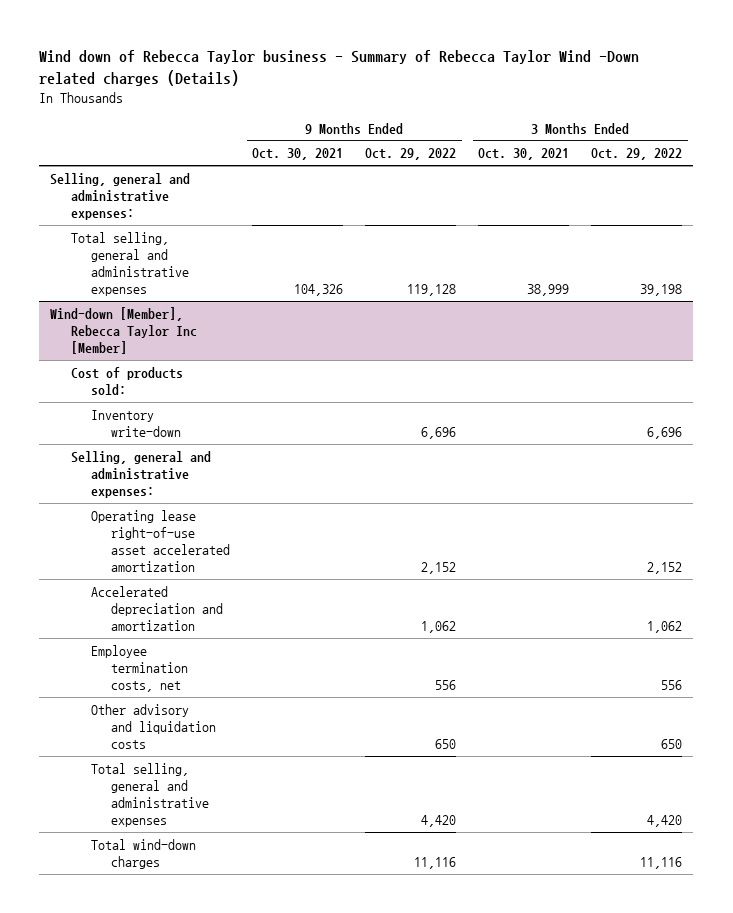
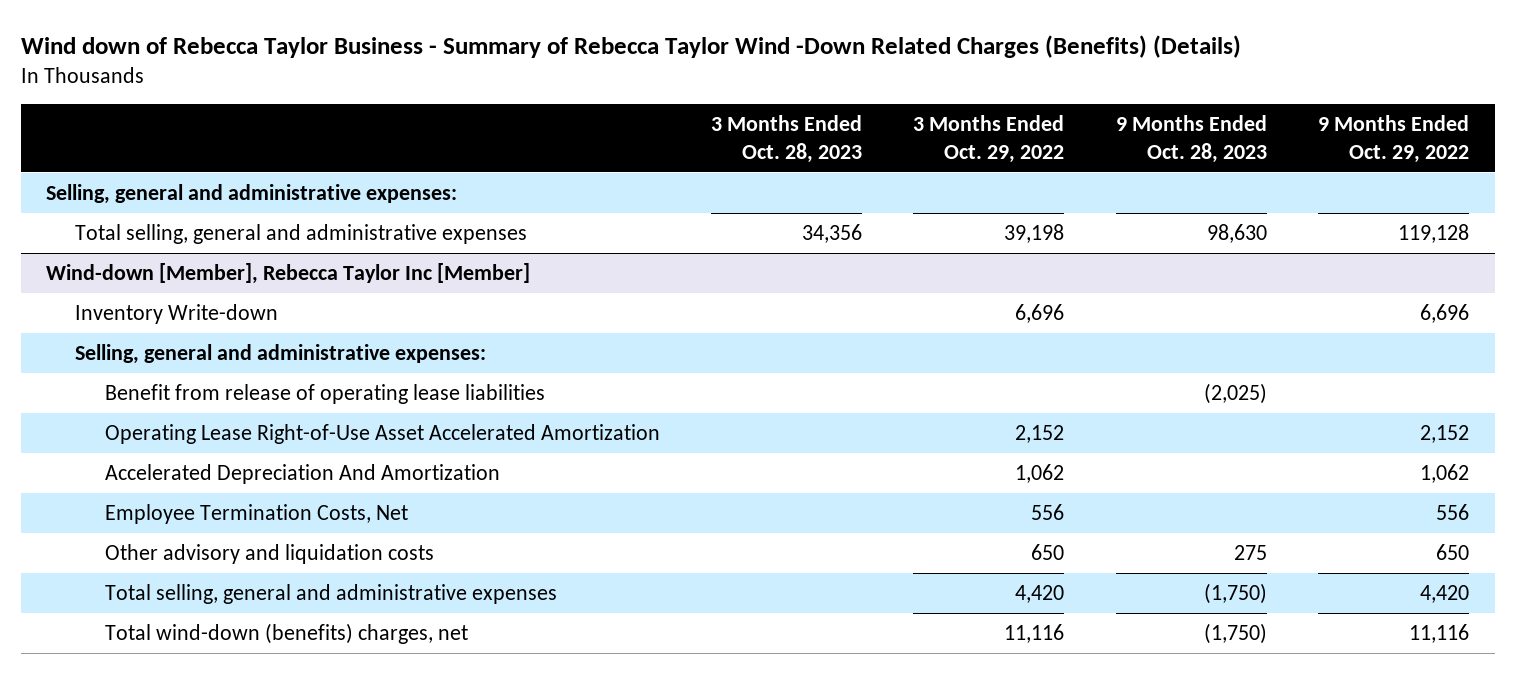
- Wind down of Rebecca Taylor business - Summary of Rebecca Taylor Wind -Down related charges (Details)
+ Wind down of Rebecca Taylor Business - Summary of Rebecca Taylor Wind -Down Related Charges (Benefits) (Details)
- | 9 Months Ended Oct. 30, 2021 | 9 Months Ended Oct. 29, 2022 | 3 Months Ended Oct. 30, 2021 | 3 Months Ended Oct. 29, 2022
+ | 3 Months Ended Oct. 28, 2023 | 3 Months Ended Oct. 29, 2022 | 9 Months Ended Oct. 28, 2023 | 9 Months Ended Oct. 29, 2022
@ Wind-down [Member], Rebecca Taylor Inc [Member]
- Cost of products sold:
- Inventory write-down | | 6,696 | | 6,696
+ Inventory Write-down | | 6,696 | | 6,696
- Operating lease right-of-use asset accelerated amortization | | 2,152 | | 2,152
- Accelerated depreciation and amortization | | 1,062 | | 1,062
- Employee termination costs, net | | 556 | | 556
+ Benefit from release of operating lease liabilities | | | (2,025) |
+ Operating Lease Right-of-Use Asset Accelerated Amortization | | 2,152 | | 2,152
+ Accelerated Depreciation And Amortization | | 1,062 | | 1,062
+ Employee Termination Costs, Net | | 556 | | 556
- Total wind-down charges | | 11,116 | | 11,116
+ Total wind-down (benefits) charges, net | | 11,116 | (1,750) | 11,116

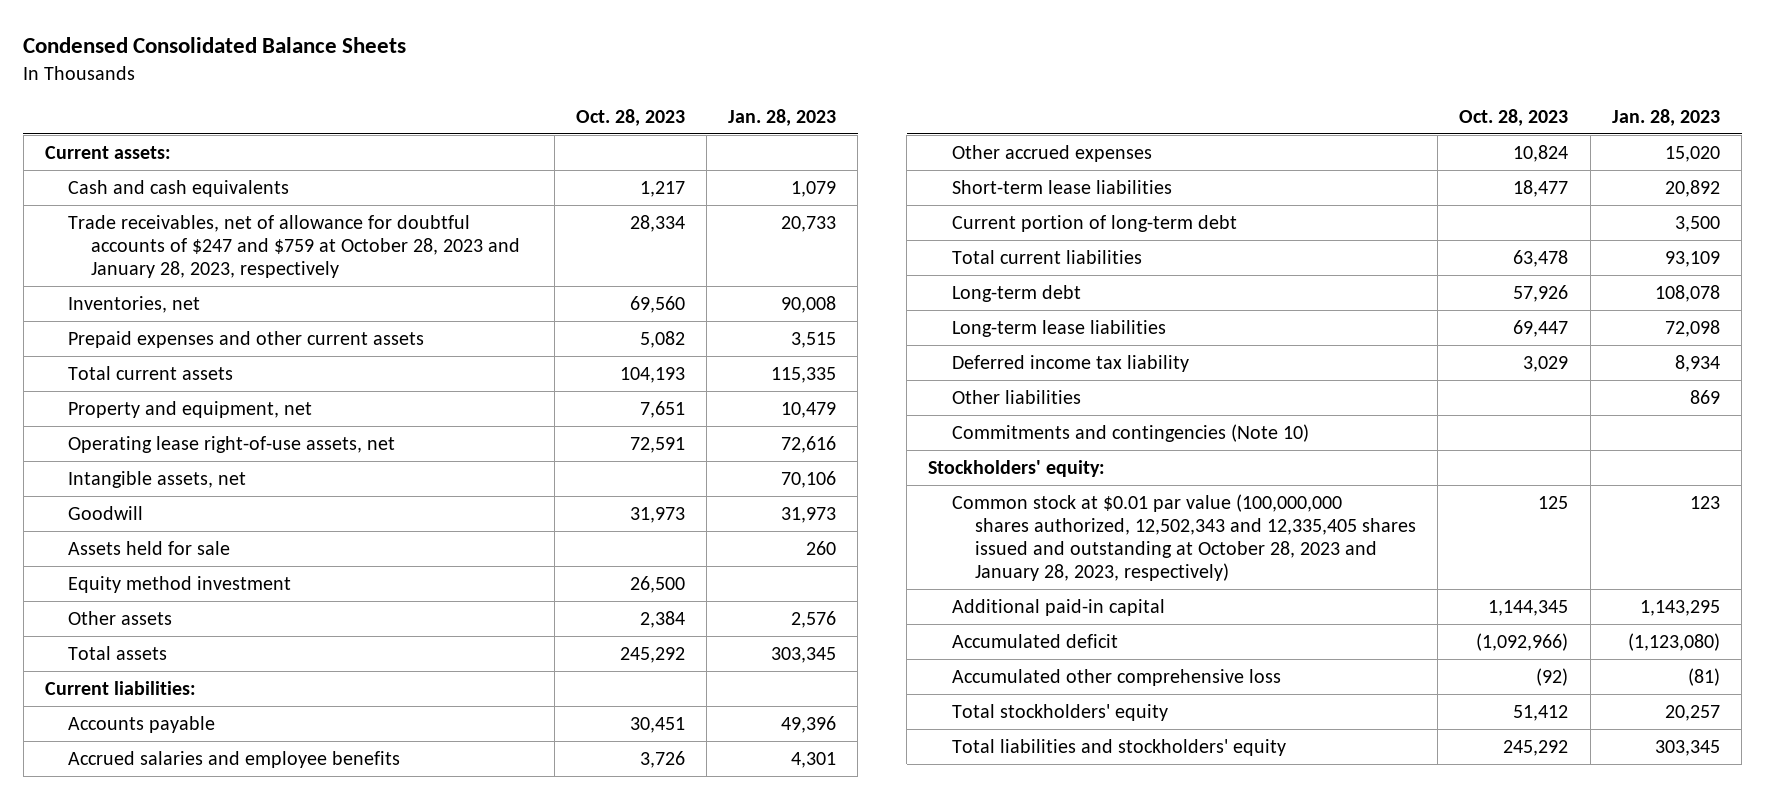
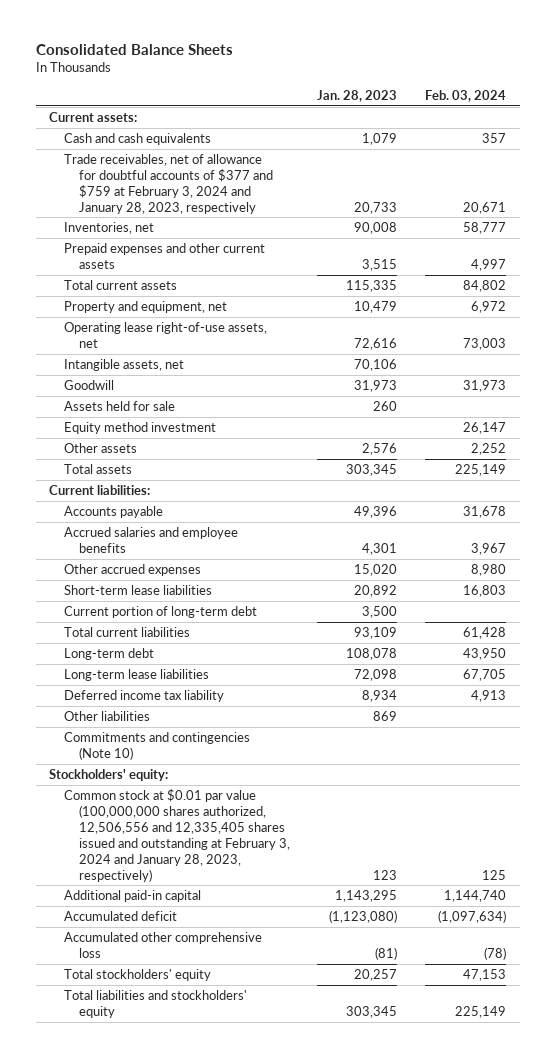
- Condensed Consolidated Balance Sheets
+ Consolidated Balance Sheets
- | Oct. 28, 2023 | Jan. 28, 2023
+ | Jan. 28, 2023 | Feb. 03, 2024
- Trade receivables, net of allowance for doubtful accounts of $247 and $759 at October 28, 2023 and January 28, 2023, respectively | 28,334 | 20,733
+ Trade receivables, net of allowance for doubtful accounts of $377 and $759 at February 3, 2024 and January 28, 2023, respectively | 20,733 | 20,671
- Common stock at $0.01 par value (100,000,000 shares authorized, 12,502,343 and 12,335,405 shares issued and outstanding at October 28, 2023 and January 28, 2023, respectively) | 125 | 123
+ Common stock at $0.01 par value (100,000,000 shares authorized, 12,506,556 and 12,335,405 shares issued and outstanding at February 3, 2024 and January 28, 2023, respectively) | 123 | 125

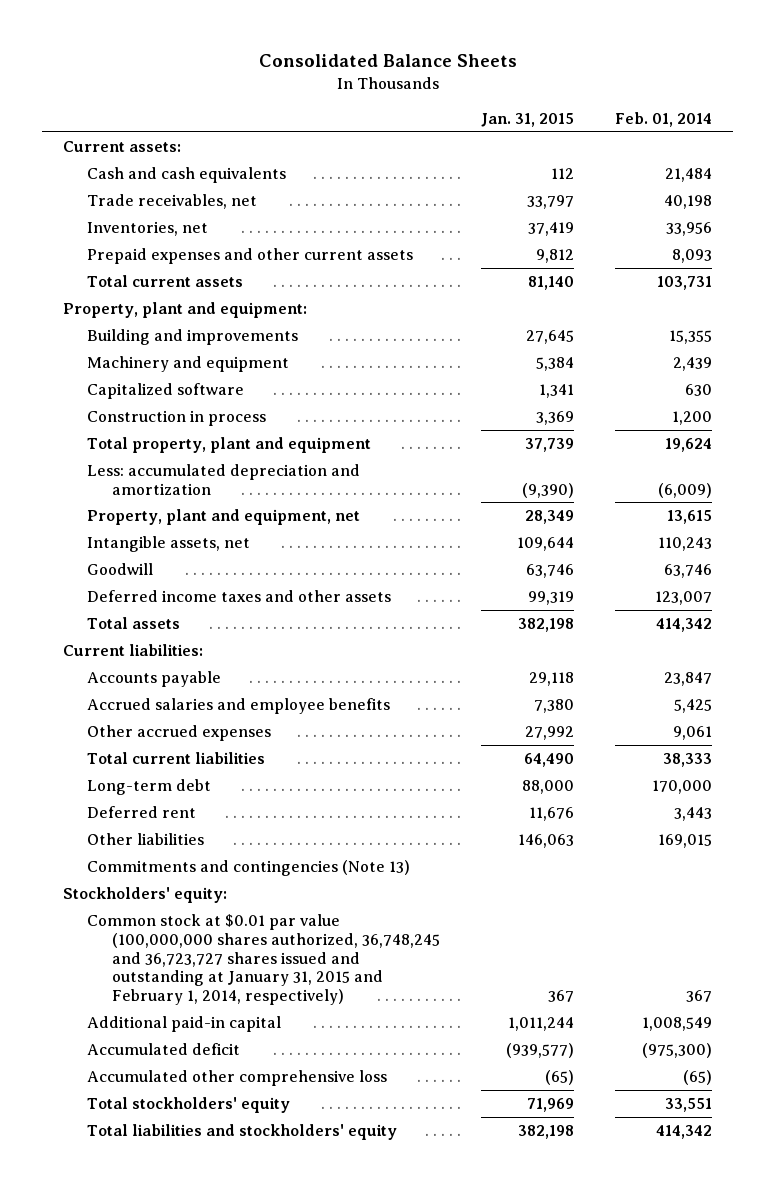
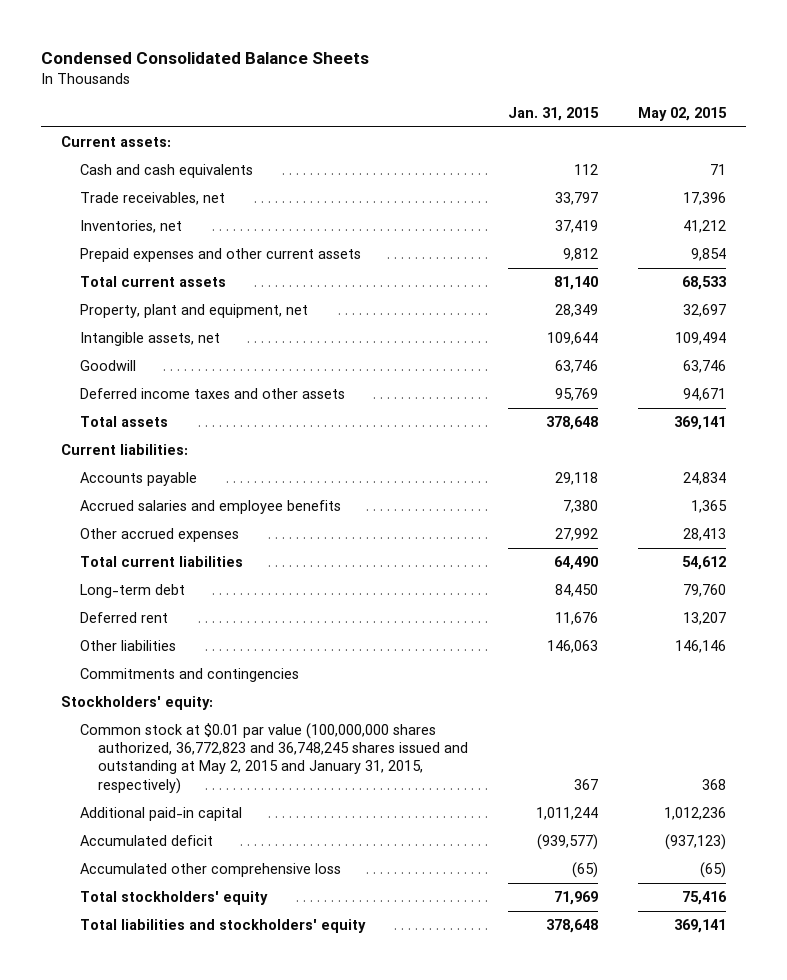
- Consolidated Balance Sheets
+ Condensed Consolidated Balance Sheets
- | Jan. 31, 2015 | Feb. 01, 2014
+ | Jan. 31, 2015 | May 02, 2015
- Property, plant and equipment:
- Building and improvements | 27,645 | 15,355
- Machinery and equipment | 5,384 | 2,439
- Capitalized software | 1,341 | 630
- Construction in process | 3,369 | 1,200
- Total property, plant and equipment | 37,739 | 19,624
- Less: accumulated depreciation and amortization | (9,390) | (6,009)
- Deferred income taxes and other assets | 99,319 | 123,007
- Total assets | 382,198 | 414,342
+ Deferred income taxes and other assets | 95,769 | 94,671
+ Total assets | 378,648 | 369,141
- Long-term debt | 88,000 | 170,000
+ Long-term debt | 84,450 | 79,760
- Commitments and contingencies (Note 13)
+ Commitments and contingencies
- Common stock at $0.01 par value (100,000,000 shares authorized, 36,748,245 and 36,723,727 shares issued and outstanding at January 31, 2015 and February 1, 2014, respectively) | 367 | 367
+ Common stock at $0.01 par value (100,000,000 shares authorized, 36,772,823 and 36,748,245 shares issued and outstanding at May 2, 2015 and January 31, 2015, respectively) | 367 | 368
- Total liabilities and stockholders' equity | 382,198 | 414,342
+ Total liabilities and stockholders' equity | 378,648 | 369,141

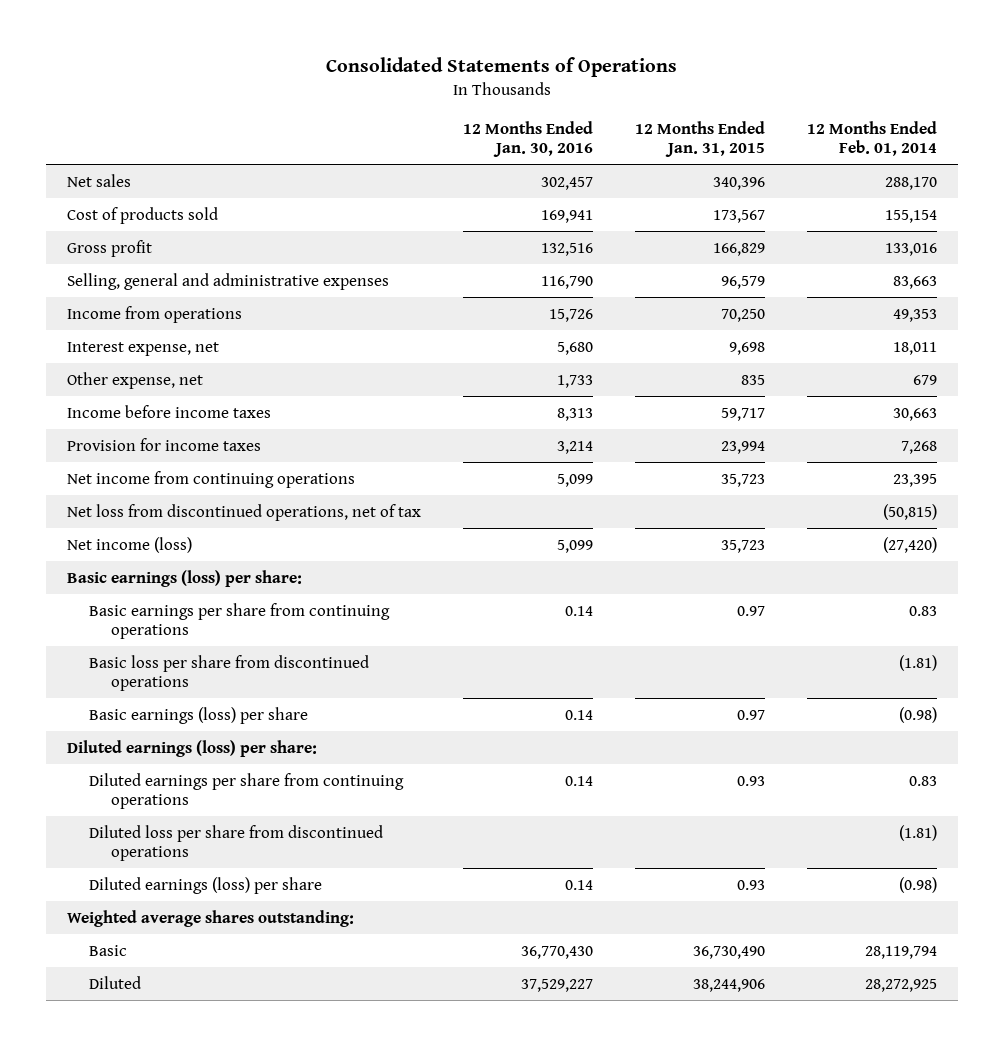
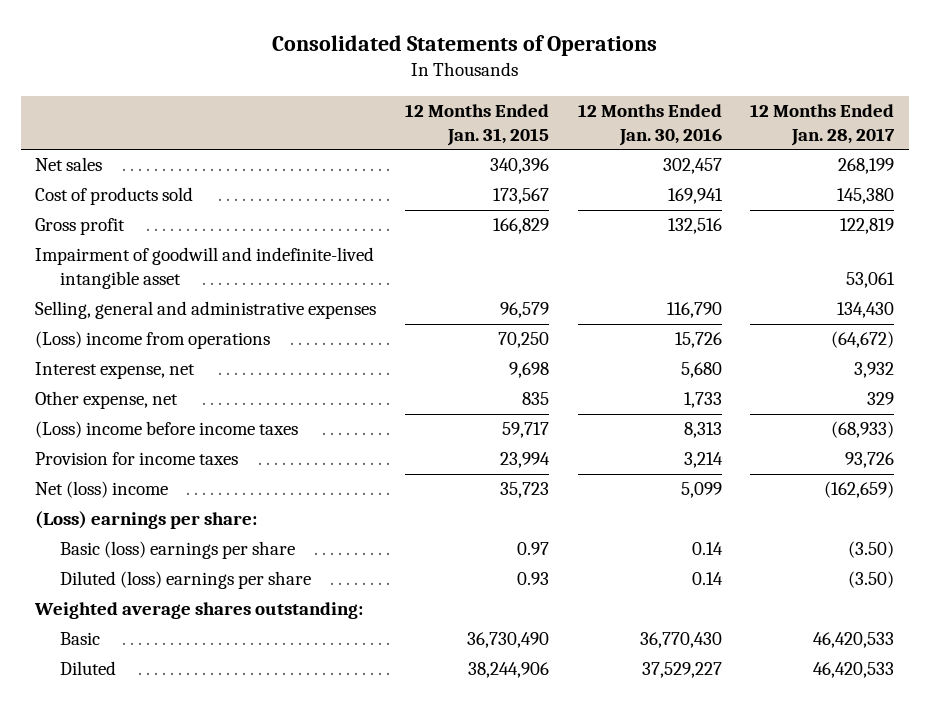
- | 12 Months Ended Jan. 30, 2016 | 12 Months Ended Jan. 31, 2015 | 12 Months Ended Feb. 01, 2014
+ | 12 Months Ended Jan. 31, 2015 | 12 Months Ended Jan. 30, 2016 | 12 Months Ended Jan. 28, 2017
+ Impairment of goodwill and indefinite-lived intangible asset | | | 53,061
- Income from operations | 15,726 | 70,250 | 49,353
+ (Loss) income from operations | 70,250 | 15,726 | (64,672)
- Income before income taxes | 8,313 | 59,717 | 30,663
+ (Loss) income before income taxes | 59,717 | 8,313 | (68,933)
- Net income from continuing operations | 5,099 | 35,723 | 23,395
- Net loss from discontinued operations, net of tax | | | (50,815)
- Net income (loss) | 5,099 | 35,723 | (27,420)
- Basic earnings (loss) per share:
- Basic earnings per share from continuing operations | 0.14 | 0.97 | 0.83
- Basic loss per share from discontinued operations | | | (1.81)
- Basic earnings (loss) per share | 0.14 | 0.97 | (0.98)
- Diluted earnings (loss) per share:
- Diluted earnings per share from continuing operations | 0.14 | 0.93 | 0.83
- Diluted loss per share from discontinued operations | | | (1.81)
- Diluted earnings (loss) per share | 0.14 | 0.93 | (0.98)
+ Net (loss) income | 35,723 | 5,099 | (162,659)
+ (Loss) earnings per share:
+ Basic (loss) earnings per share | 0.97 | 0.14 | (3.50)
+ Diluted (loss) earnings per share | 0.93 | 0.14 | (3.50)

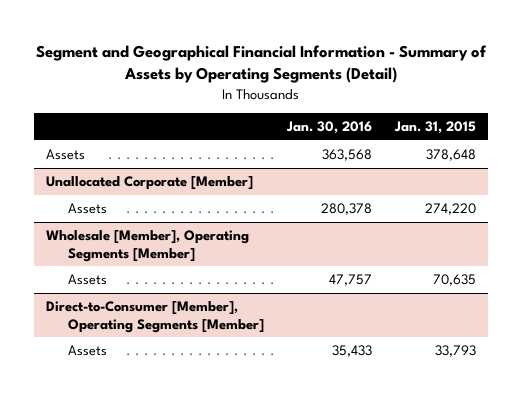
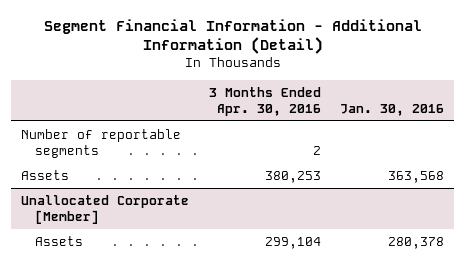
- Segment and Geographical Financial Information - Summary of Assets by Operating Segments (Detail)
+ Segment Financial Information - Additional Information (Detail)
- | Jan. 30, 2016 | Jan. 31, 2015
+ | 3 Months Ended Apr. 30, 2016 | Jan. 30, 2016
+ Number of reportable segments | 2 |
- Wholesale [Member], Operating Segments [Member]
- Assets | 47,757 | 70,635
- Direct-to-Consumer [Member], Operating Segments [Member]
- Assets | 35,433 | 33,793

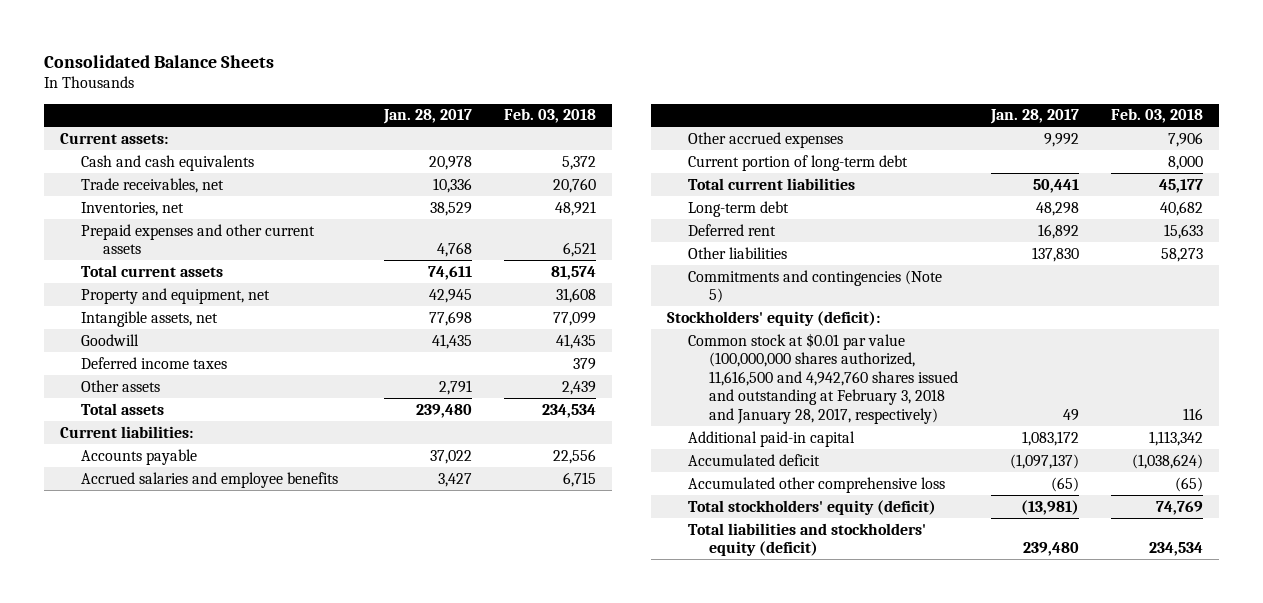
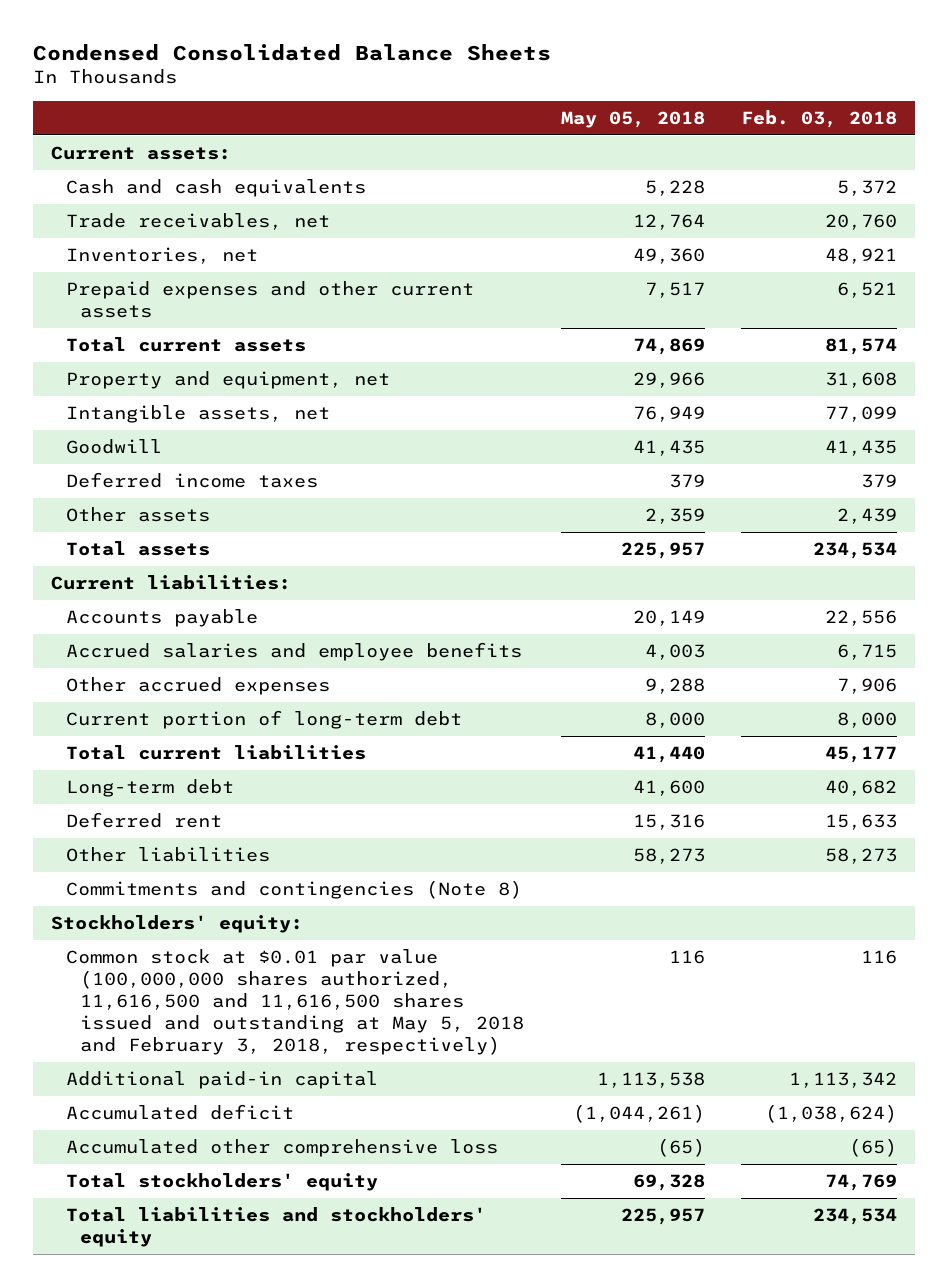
- Consolidated Balance Sheets
+ Condensed Consolidated Balance Sheets
- | Jan. 28, 2017 | Feb. 03, 2018
+ | May 05, 2018 | Feb. 03, 2018
- Commitments and contingencies (Note 5)
- Stockholders' equity (deficit):
- Common stock at $0.01 par value (100,000,000 shares authorized, 11,616,500 and 4,942,760 shares issued and outstanding at February 3, 2018 and January 28, 2017, respectively) | 49 | 116
+ Commitments and contingencies (Note 8)
+ Stockholders' equity:
+ Common stock at $0.01 par value (100,000,000 shares authorized, 11,616,500 and 11,616,500 shares issued and outstanding at May 5, 2018 and February 3, 2018, respectively) | 116 | 116
- Total stockholders' equity (deficit) | (13,981) | 74,769
- Total liabilities and stockholders' equity (deficit) | 239,480 | 234,534
+ Total stockholders' equity | 69,328 | 74,769
+ Total liabilities and stockholders' equity | 225,957 | 234,534

